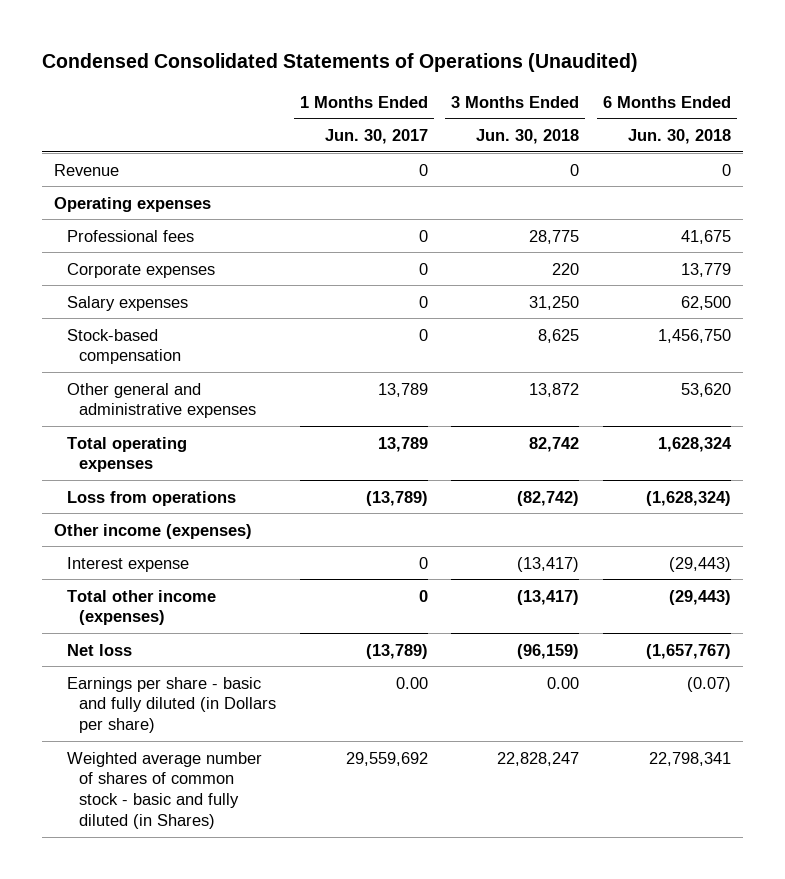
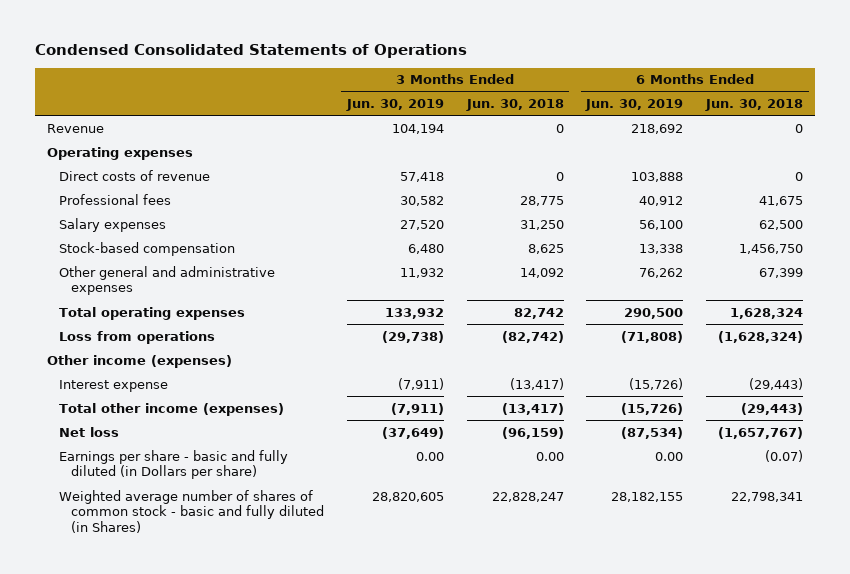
- Condensed Consolidated Statements of Operations (Unaudited)
+ Condensed Consolidated Statements of Operations
- | 1 Months Ended Jun. 30, 2017 | 3 Months Ended Jun. 30, 2018 | 6 Months Ended Jun. 30, 2018
+ | 3 Months Ended Jun. 30, 2019 | 3 Months Ended Jun. 30, 2018 | 6 Months Ended Jun. 30, 2019 | 6 Months Ended Jun. 30, 2018
+ Direct costs of revenue | 57,418 | 0 | 103,888 | 0
- Corporate expenses | 0 | 220 | 13,779
- Other general and administrative expenses | 13,789 | 13,872 | 53,620
+ Other general and administrative expenses | 11,932 | 14,092 | 76,262 | 67,399

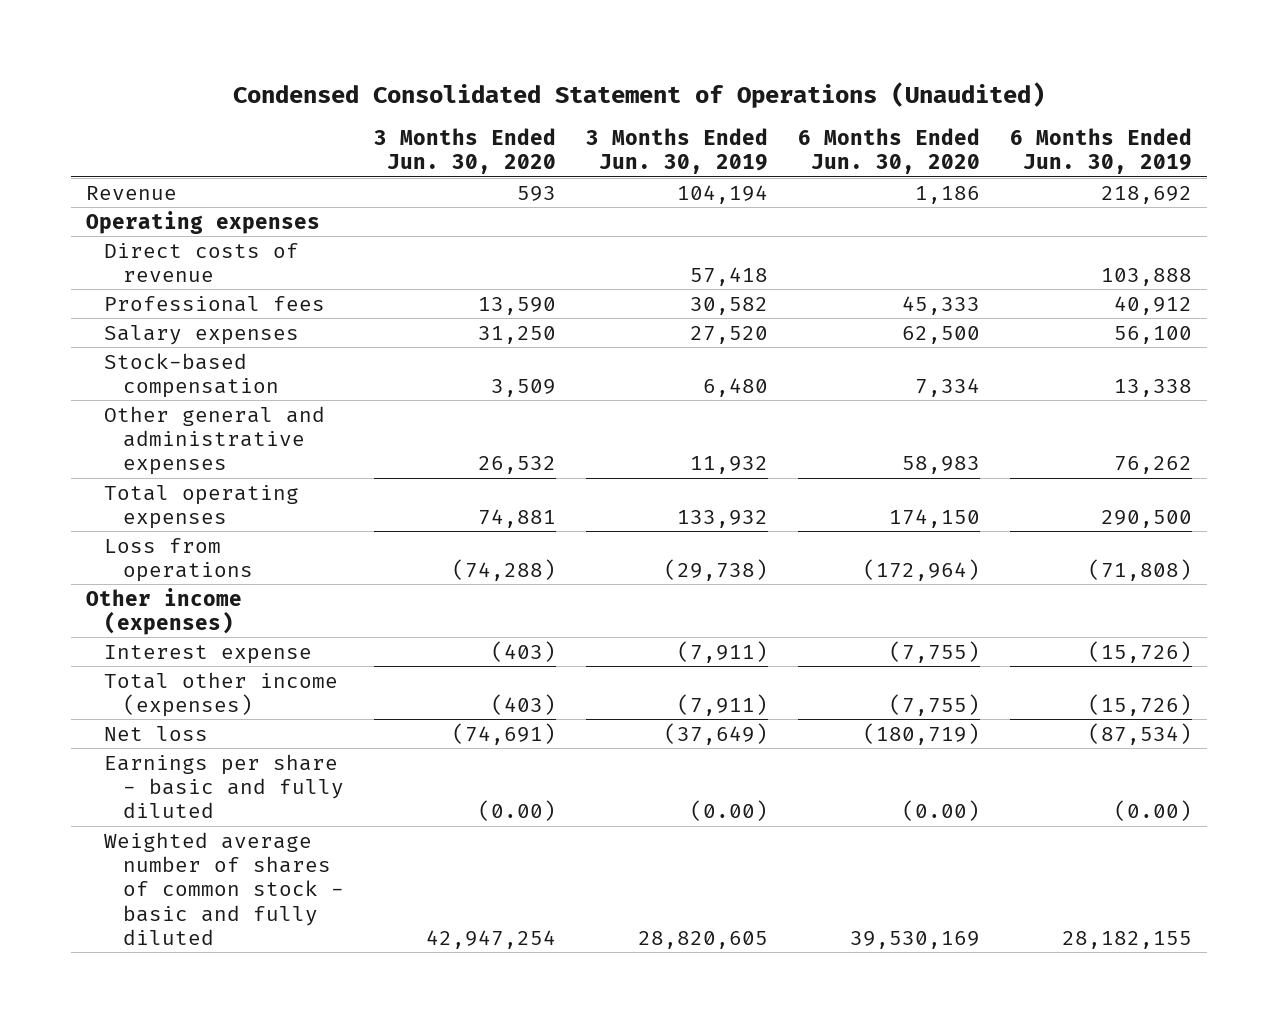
- Condensed Consolidated Statements of Operations
+ Condensed Consolidated Statement of Operations (Unaudited)
- | 3 Months Ended Jun. 30, 2019 | 3 Months Ended Jun. 30, 2018 | 6 Months Ended Jun. 30, 2019 | 6 Months Ended Jun. 30, 2018
+ | 3 Months Ended Jun. 30, 2020 | 3 Months Ended Jun. 30, 2019 | 6 Months Ended Jun. 30, 2020 | 6 Months Ended Jun. 30, 2019
- Earnings per share - basic and fully diluted (in Dollars per share) | 0.00 | 0.00 | 0.00 | (0.07)
- Weighted average number of shares of common stock - basic and fully diluted (in Shares) | 28,820,605 | 22,828,247 | 28,182,155 | 22,798,341
+ Earnings per share - basic and fully diluted | (0.00) | (0.00) | (0.00) | (0.00)
+ Weighted average number of shares of common stock - basic and fully diluted | 42,947,254 | 28,820,605 | 39,530,169 | 28,182,155

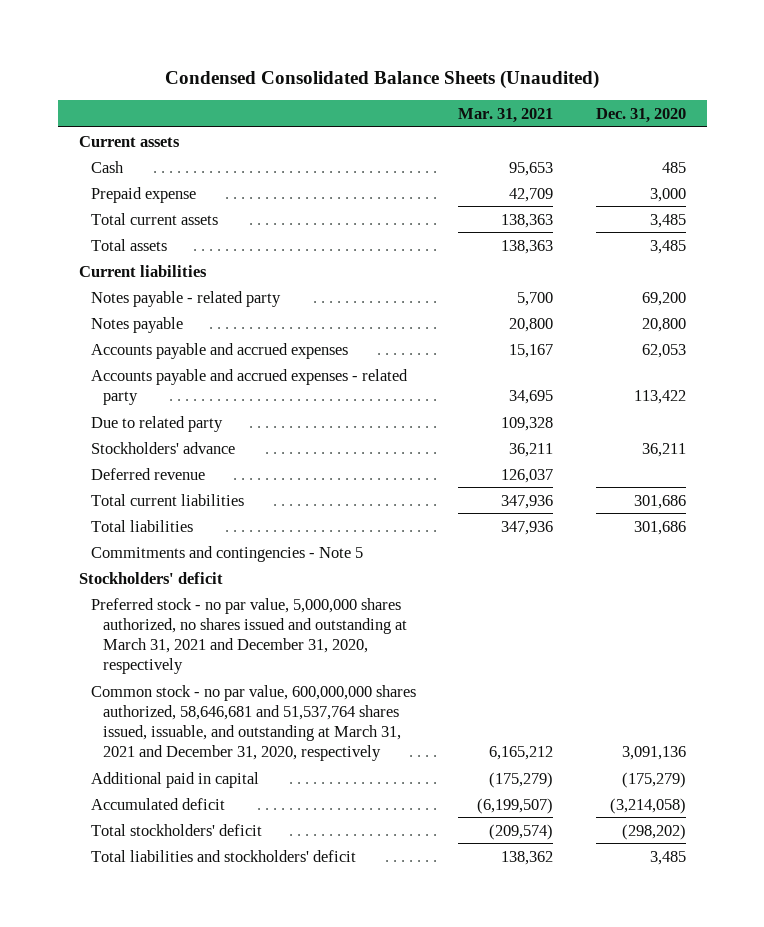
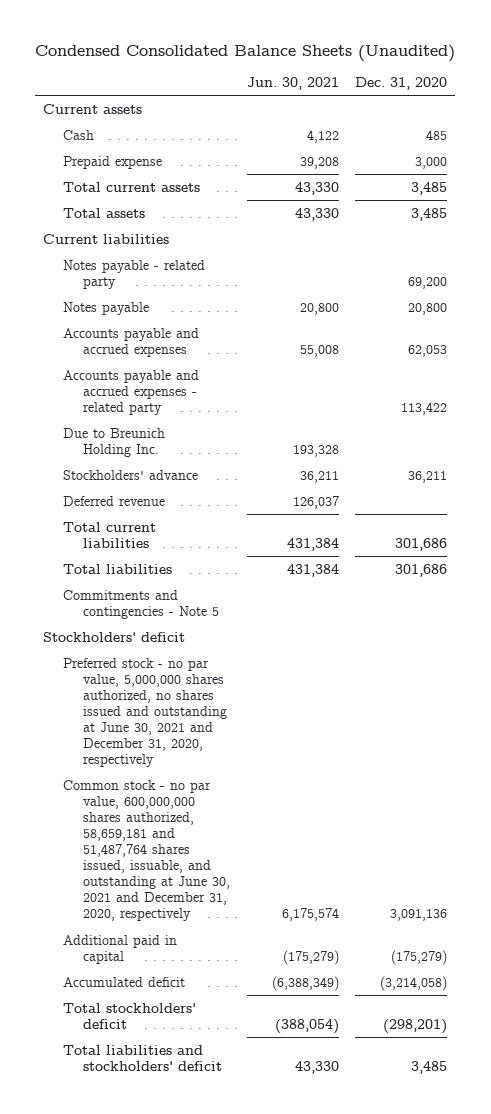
- | Mar. 31, 2021 | Dec. 31, 2020
+ | Jun. 30, 2021 | Dec. 31, 2020
- Due to related party | 109,328 |
+ Due to Breunich Holding Inc. | 193,328 |
- Preferred stock - no par value, 5,000,000 shares authorized, no shares issued and outstanding at March 31, 2021 and December 31, 2020, respectively
- Common stock - no par value, 600,000,000 shares authorized, 58,646,681 and 51,537,764 shares issued, issuable, and outstanding at March 31, 2021 and December 31, 2020, respectively | 6,165,212 | 3,091,136
+ Preferred stock - no par value, 5,000,000 shares authorized, no shares issued and outstanding at June 30, 2021 and December 31, 2020, respectively
+ Common stock - no par value, 600,000,000 shares authorized, 58,659,181 and 51,487,764 shares issued, issuable, and outstanding at June 30, 2021 and December 31, 2020, respectively | 6,175,574 | 3,091,136
- Total stockholders' deficit | (209,574) | (298,202)
+ Total stockholders' deficit | (388,054) | (298,201)

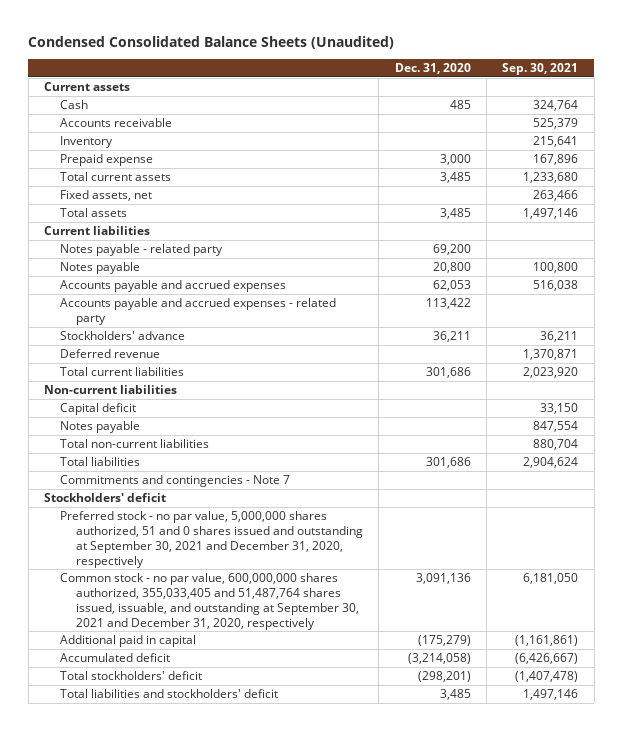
- | Jun. 30, 2021 | Dec. 31, 2020
+ | Dec. 31, 2020 | Sep. 30, 2021
+ Accounts receivable | | 525,379
+ Inventory | | 215,641
+ Fixed assets, net | | 263,466
- Due to Breunich Holding Inc. | 193,328 |
+ Non-current liabilities
+ Capital deficit | | 33,150
+ Notes payable | | 847,554
+ Total non-current liabilities | | 880,704
- Commitments and contingencies - Note 5
+ Commitments and contingencies - Note 7
- Preferred stock - no par value, 5,000,000 shares authorized, no shares issued and outstanding at June 30, 2021 and December 31, 2020, respectively
- Common stock - no par value, 600,000,000 shares authorized, 58,659,181 and 51,487,764 shares issued, issuable, and outstanding at June 30, 2021 and December 31, 2020, respectively | 6,175,574 | 3,091,136
+ Preferred stock - no par value, 5,000,000 shares authorized, 51 and 0 shares issued and outstanding at September 30, 2021 and December 31, 2020, respectively
+ Common stock - no par value, 600,000,000 shares authorized, 355,033,405 and 51,487,764 shares issued, issuable, and outstanding at September 30, 2021 and December 31, 2020, respectively | 3,091,136 | 6,181,050

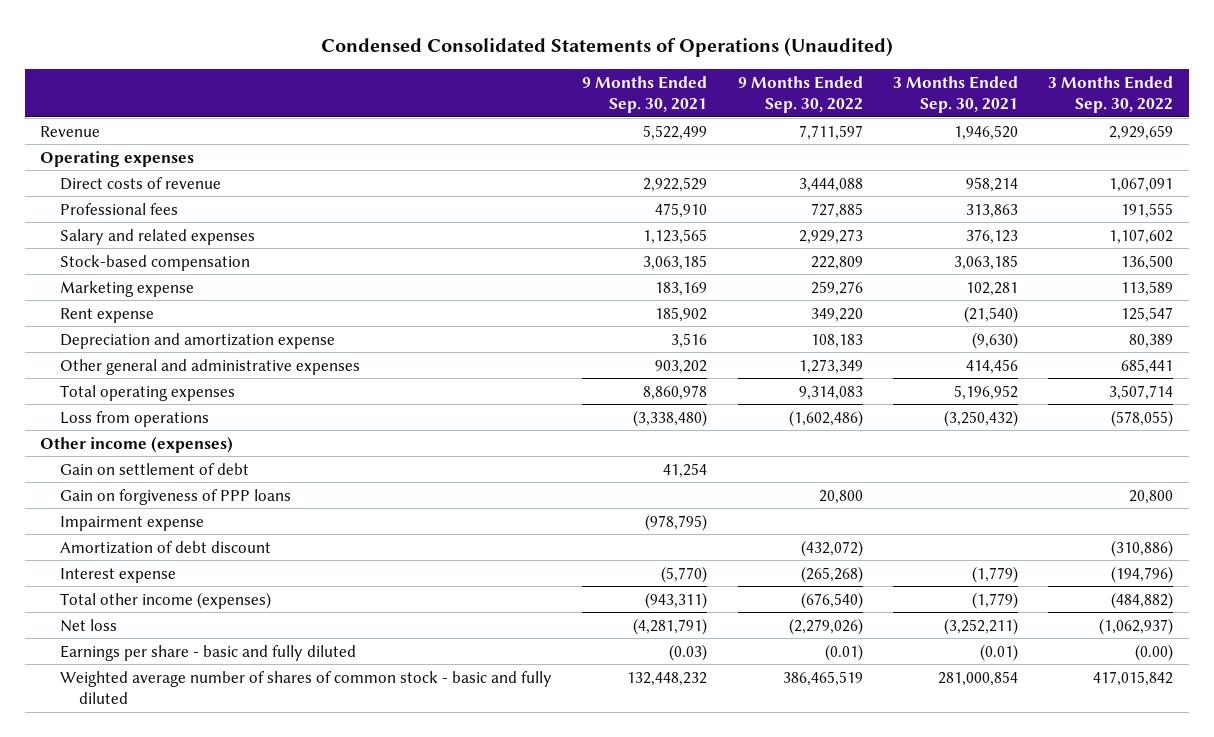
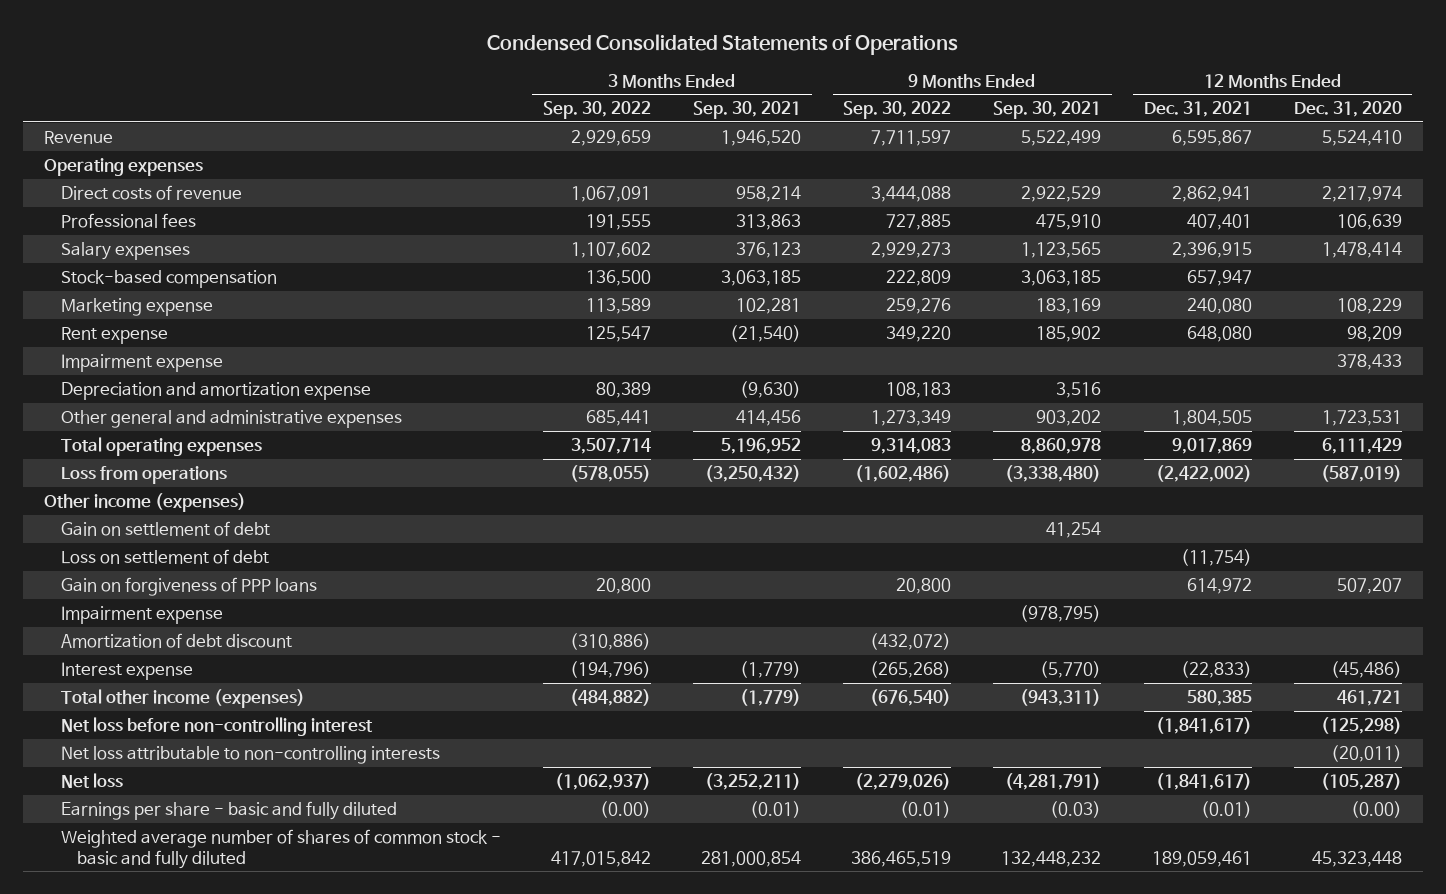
- Condensed Consolidated Statements of Operations (Unaudited)
+ Condensed Consolidated Statements of Operations
- | 9 Months Ended Sep. 30, 2021 | 9 Months Ended Sep. 30, 2022 | 3 Months Ended Sep. 30, 2021 | 3 Months Ended Sep. 30, 2022
+ | 3 Months Ended Sep. 30, 2022 | 3 Months Ended Sep. 30, 2021 | 9 Months Ended Sep. 30, 2022 | 9 Months Ended Sep. 30, 2021 | 12 Months Ended Dec. 31, 2021 | 12 Months Ended Dec. 31, 2020
- Salary and related expenses | 1,123,565 | 2,929,273 | 376,123 | 1,107,602
+ Salary expenses | 1,107,602 | 376,123 | 2,929,273 | 1,123,565 | 2,396,915 | 1,478,414
+ Impairment expense | | | | | | 378,433
+ Loss on settlement of debt | | | | | (11,754) |
+ Net loss before non-controlling interest | | | | | (1,841,617) | (125,298)
+ Net loss attributable to non-controlling interests | | | | | | (20,011)

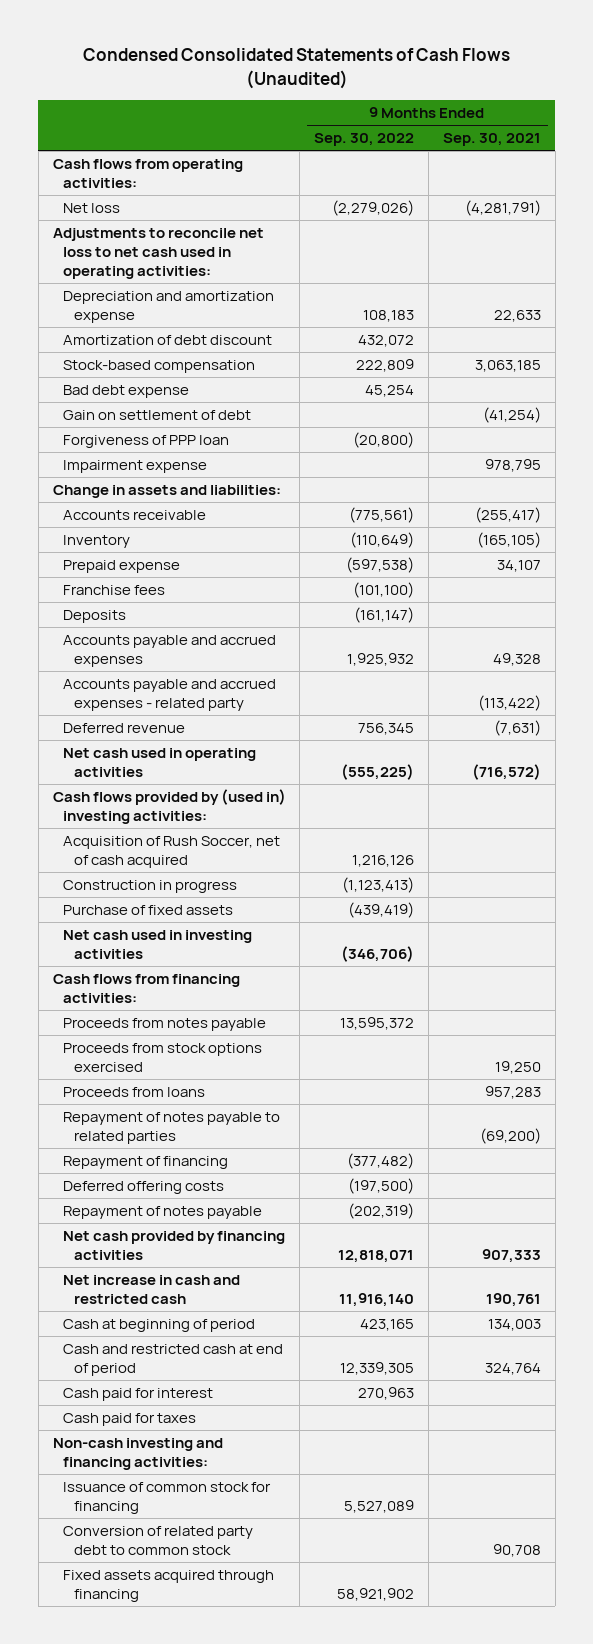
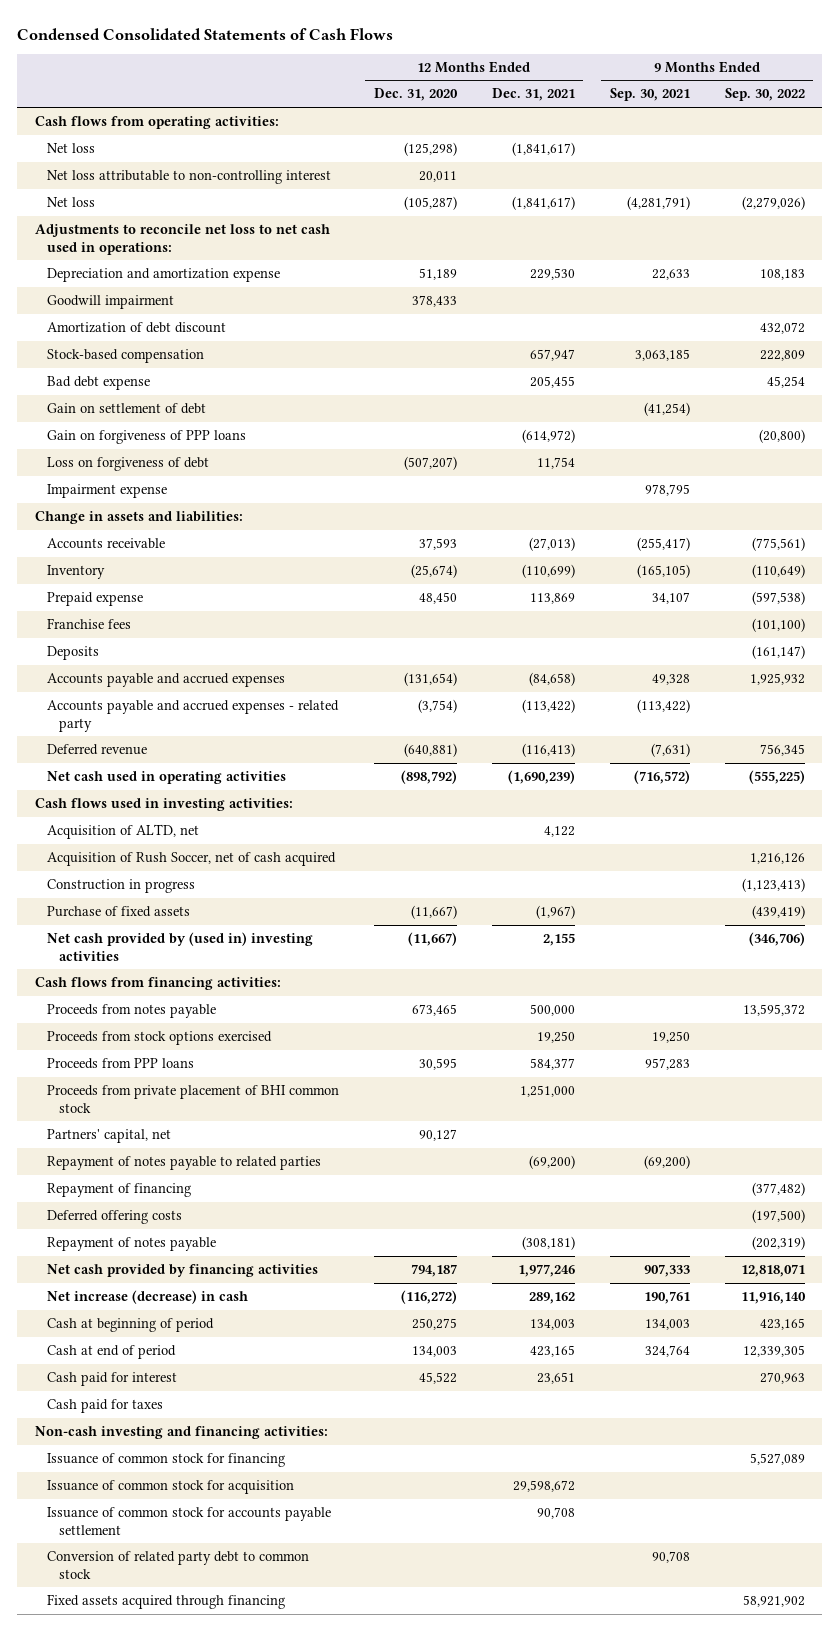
- Condensed Consolidated Statements of Cash Flows (Unaudited)
+ Condensed Consolidated Statements of Cash Flows
- | 9 Months Ended Sep. 30, 2022 | 9 Months Ended Sep. 30, 2021
+ | 12 Months Ended Dec. 31, 2020 | 12 Months Ended Dec. 31, 2021 | 9 Months Ended Sep. 30, 2021 | 9 Months Ended Sep. 30, 2022
+ Net loss | (125,298) | (1,841,617) | |
+ Net loss attributable to non-controlling interest | 20,011 | | |
- Adjustments to reconcile net loss to net cash used in operating activities:
+ Adjustments to reconcile net loss to net cash used in operations:
+ Goodwill impairment | 378,433 | | |
- Forgiveness of PPP loan | (20,800) |
+ Gain on forgiveness of PPP loans | | (614,972) | | (20,800)
+ Loss on forgiveness of debt | (507,207) | 11,754 | |
- Cash flows provided by (used in) investing activities:
+ Cash flows used in investing activities:
+ Acquisition of ALTD, net | | 4,122 | |
- Net cash used in investing activities | (346,706) |
+ Net cash provided by (used in) investing activities | (11,667) | 2,155 | | (346,706)
- Proceeds from loans | | 957,283
+ Proceeds from PPP loans | 30,595 | 584,377 | 957,283 |
+ Proceeds from private placement of BHI common stock | | 1,251,000 | |
+ Partners' capital, net | 90,127 | | |
- Net increase in cash and restricted cash | 11,916,140 | 190,761
+ Net increase (decrease) in cash | (116,272) | 289,162 | 190,761 | 11,916,140
- Cash and restricted cash at end of period | 12,339,305 | 324,764
+ Cash at end of period | 134,003 | 423,165 | 324,764 | 12,339,305
+ Issuance of common stock for acquisition | | 29,598,672 | |
+ Issuance of common stock for accounts payable settlement | | 90,708 | |

